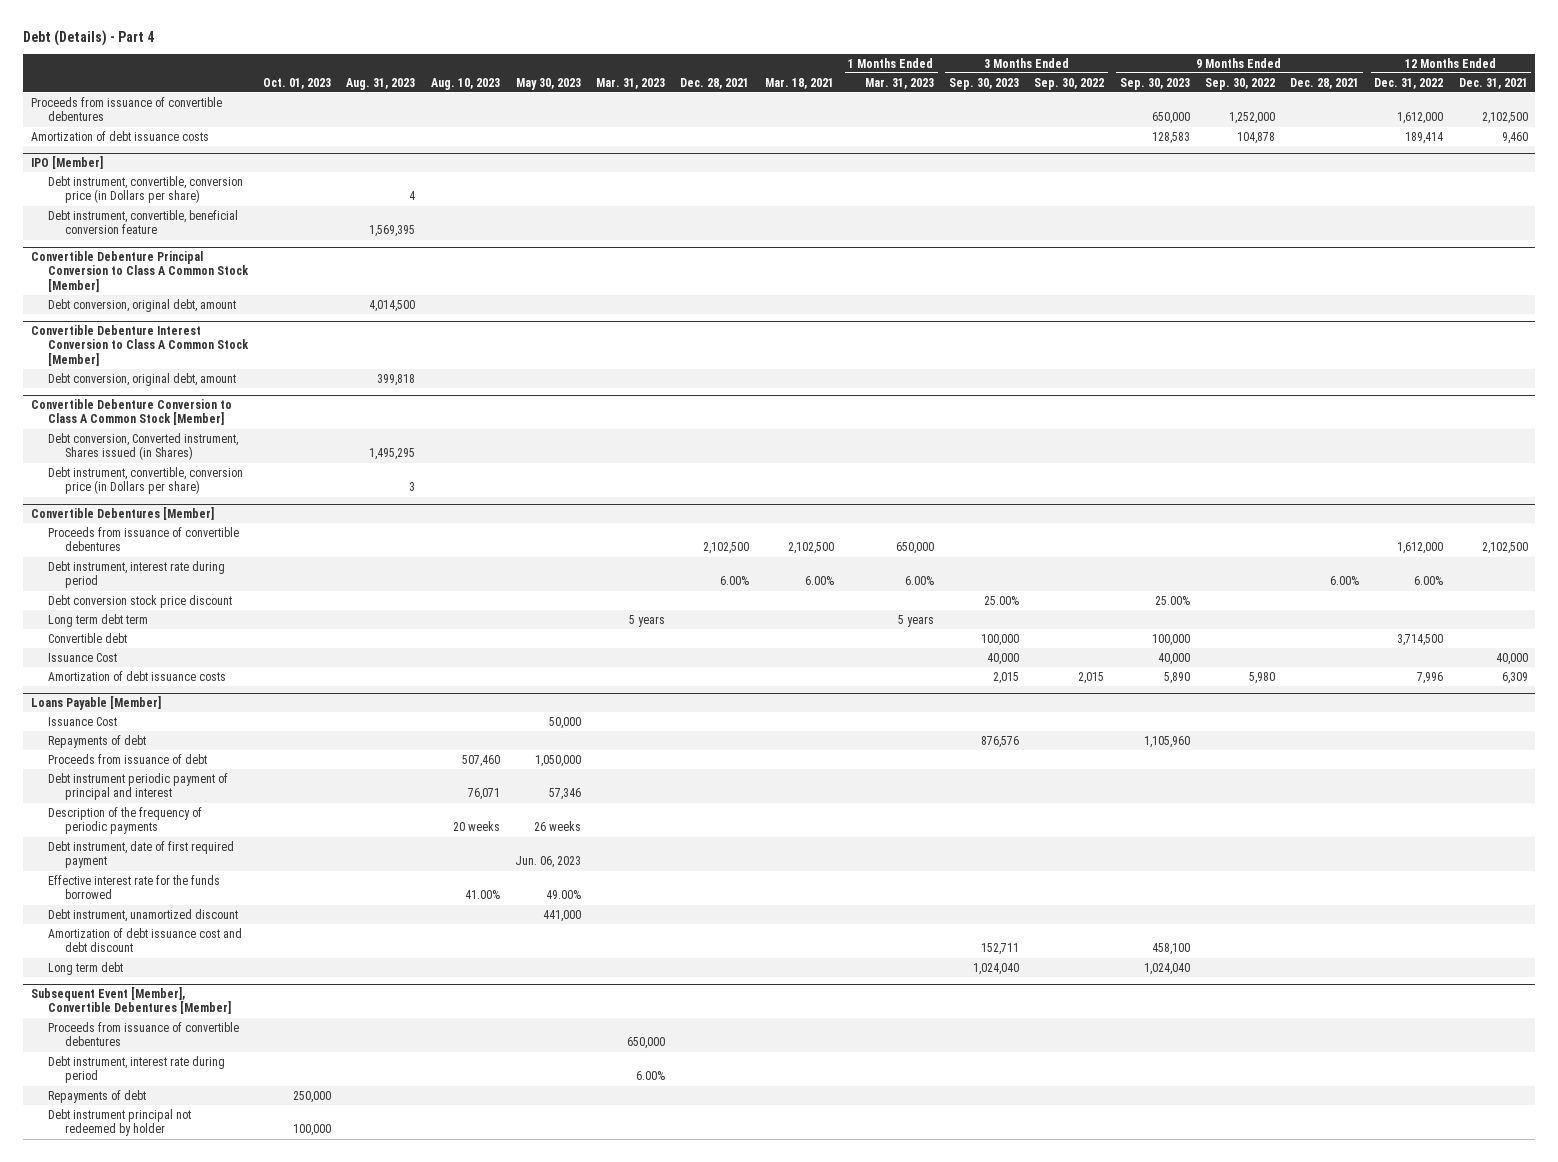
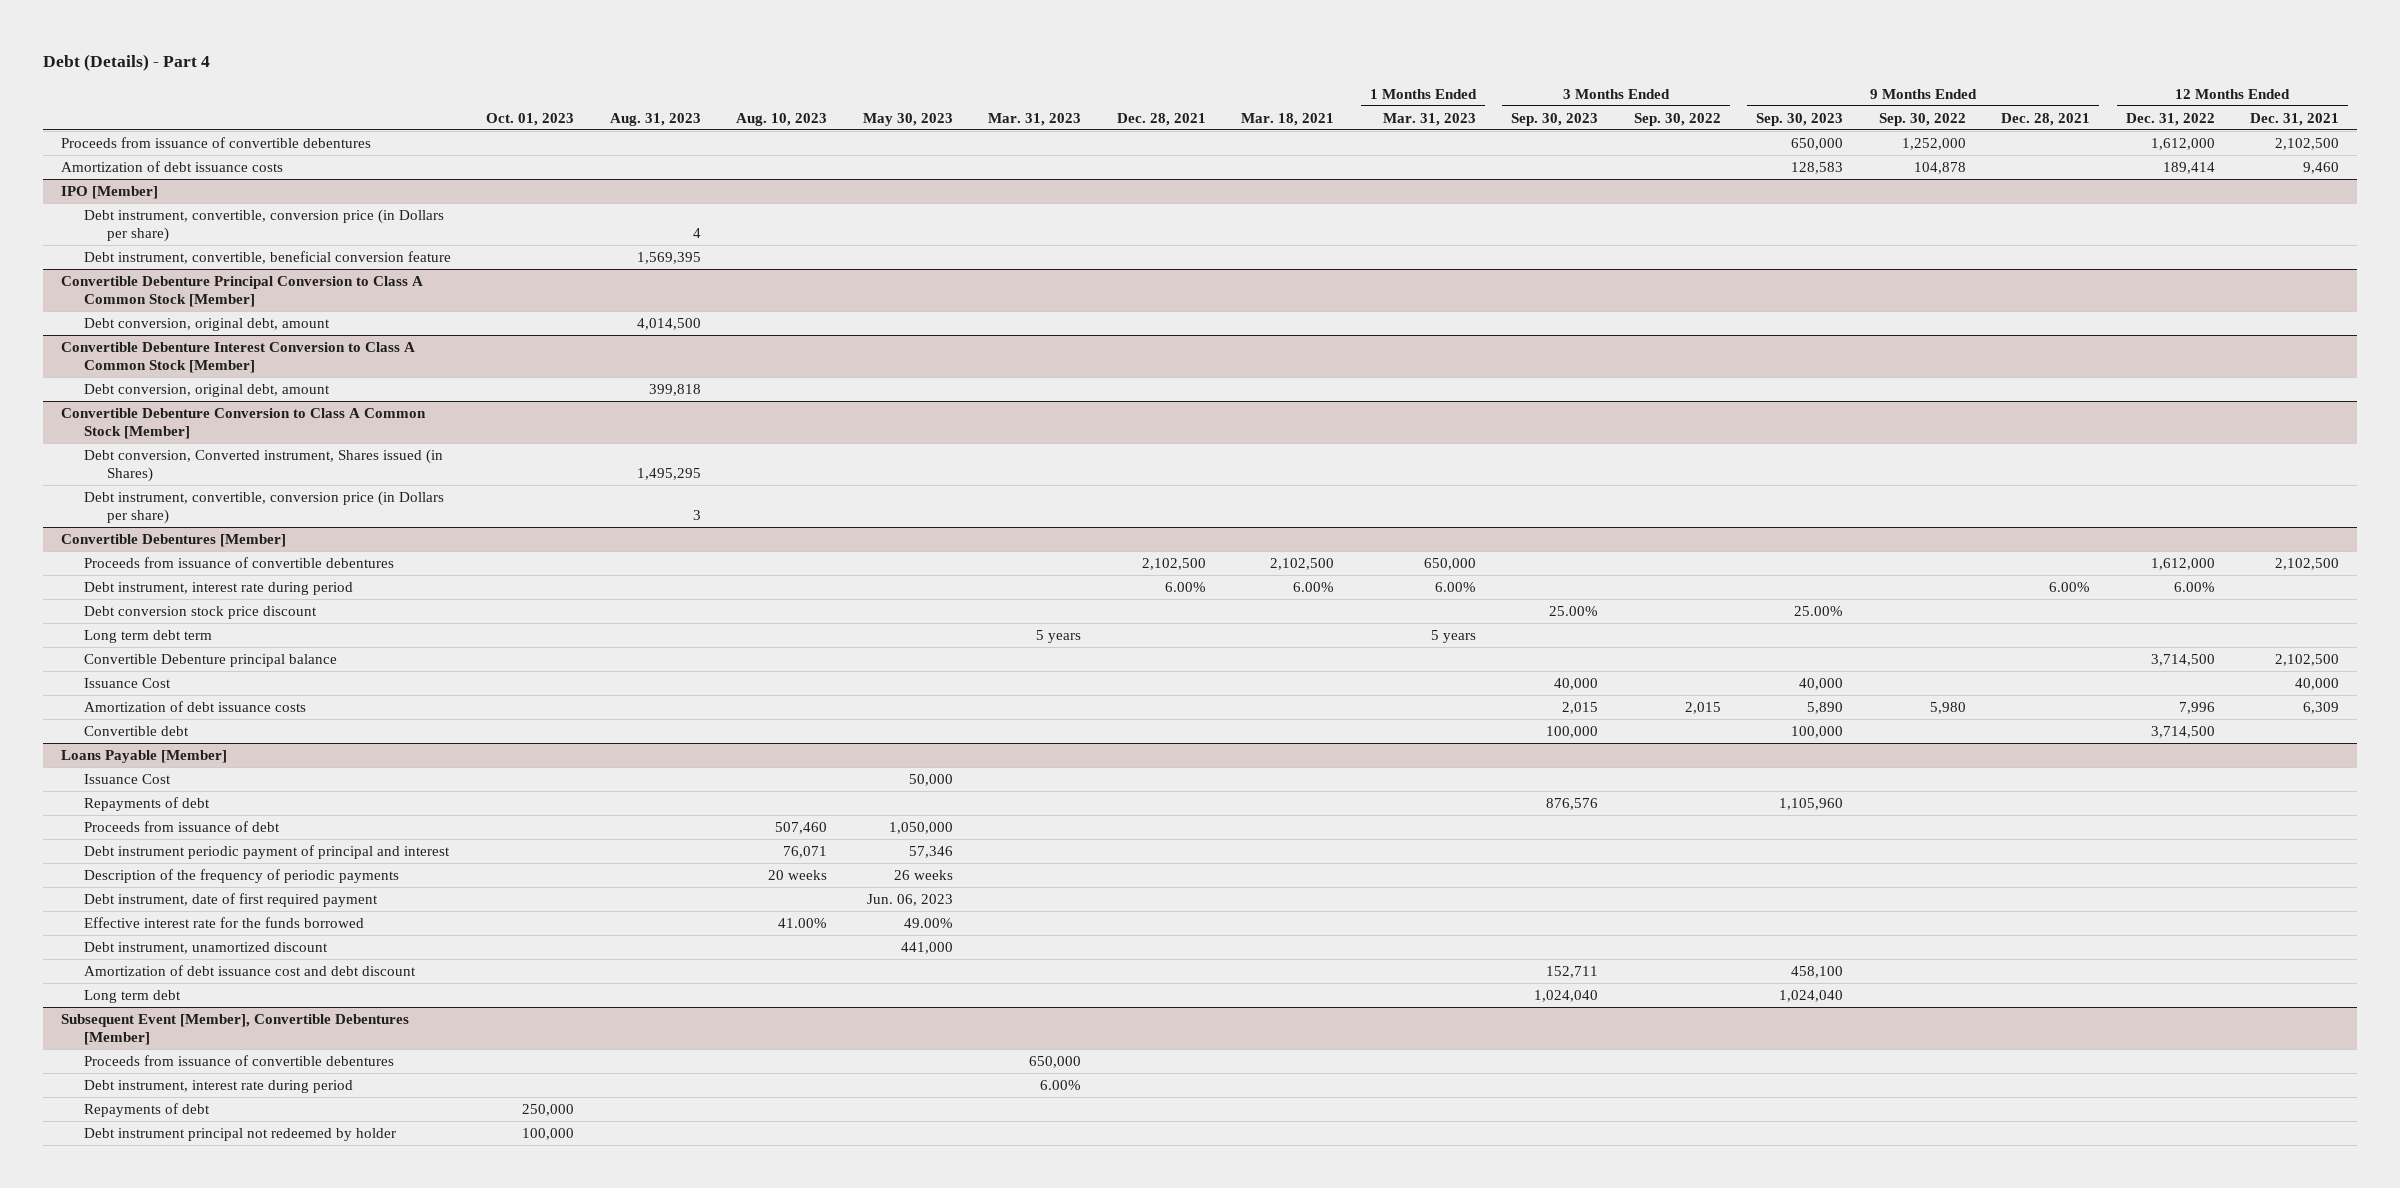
@ Convertible Debentures [Member]
+ Convertible Debenture principal balance | | | | | | | | | | | | | | 3,714,500 | 2,102,500
moved down: Convertible debt | | | | | | | | | 100,000 | | 100,000 | | | 3,714,500 |

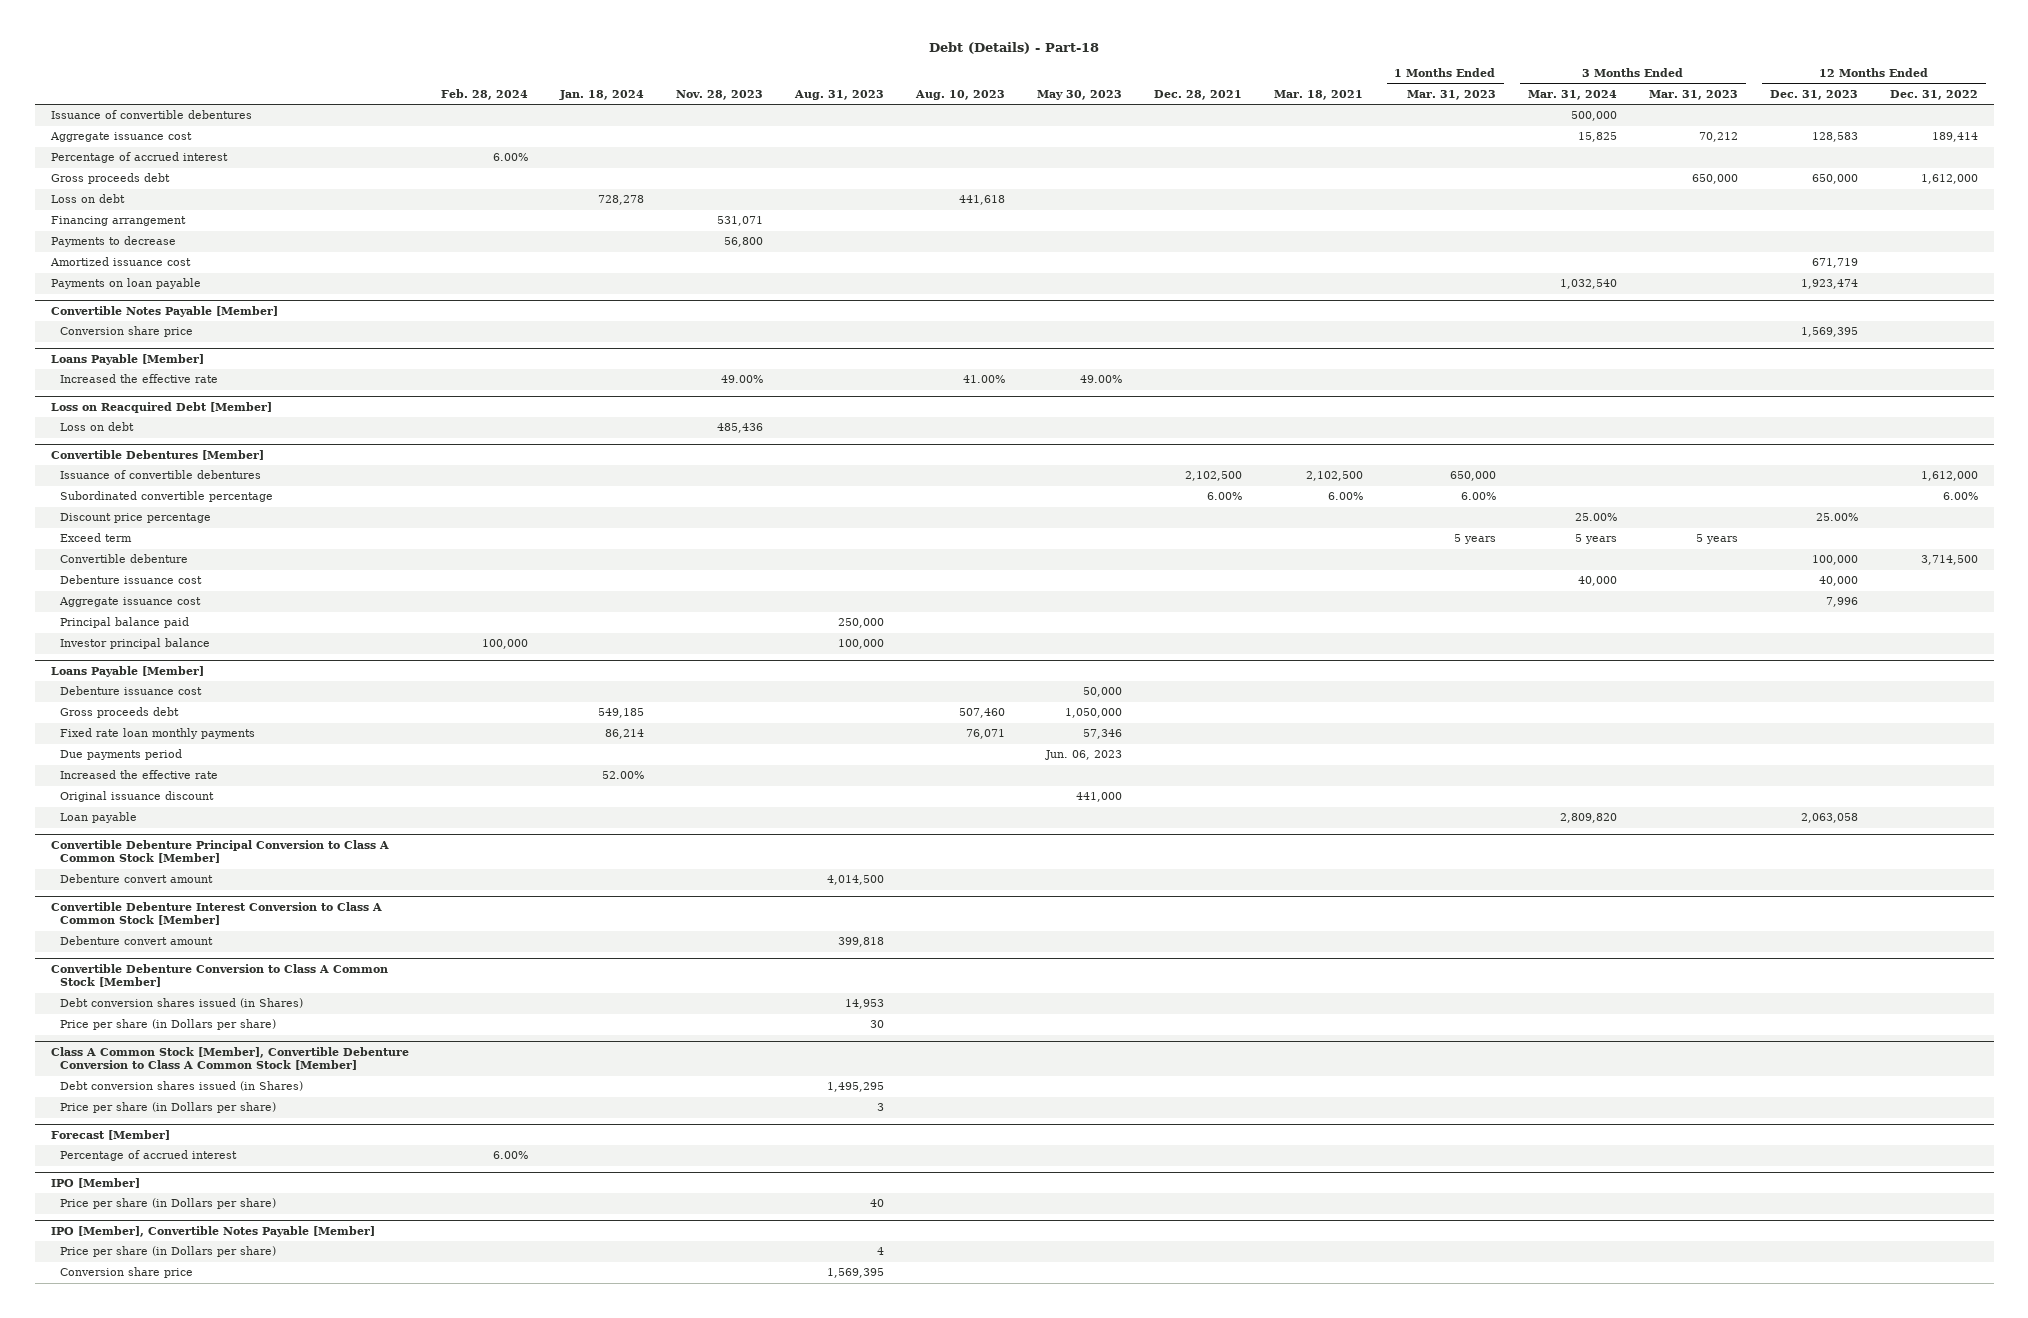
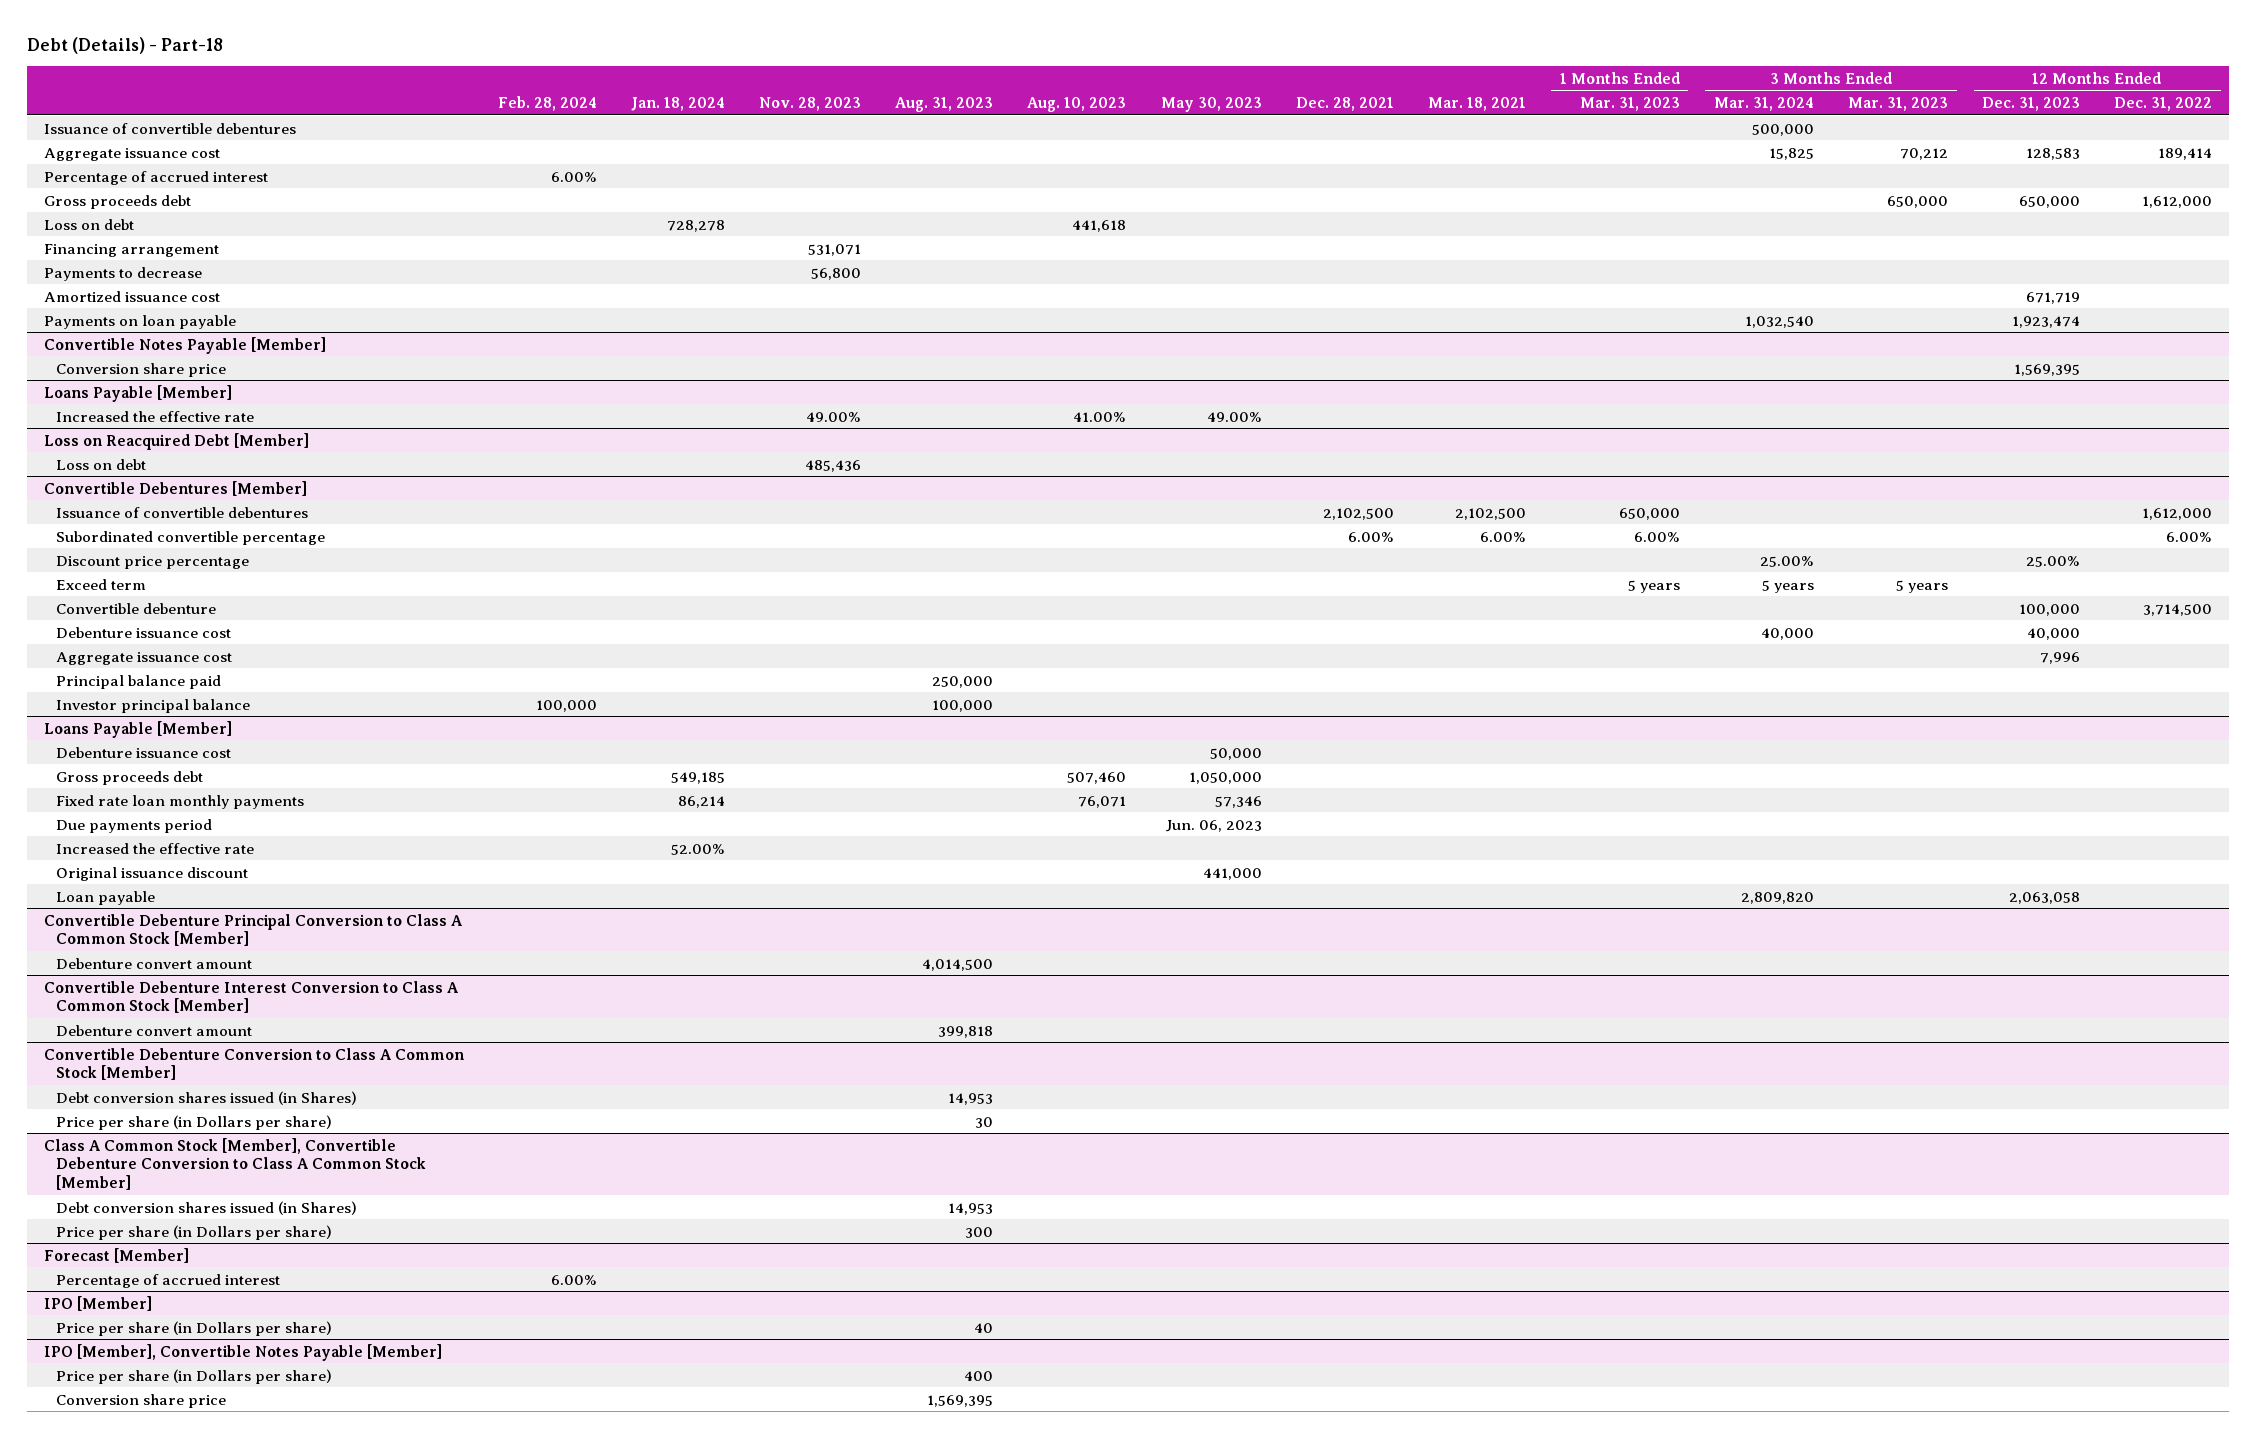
@ Class A Common Stock [Member], Convertible Debenture Conversion to Class A Common Stock [Member]
- Debt conversion shares issued (in Shares) | | | | 1,495,295 | | | | | | | | |
- Price per share (in Dollars per share) | | | | 3 | | | | | | | | |
+ Debt conversion shares issued (in Shares) | | | | 14,953 | | | | | | | | |
+ Price per share (in Dollars per share) | | | | 300 | | | | | | | | |
@ IPO [Member], Convertible Notes Payable [Member]
- Price per share (in Dollars per share) | | | | 4 | | | | | | | | |
+ Price per share (in Dollars per share) | | | | 400 | | | | | | | | |

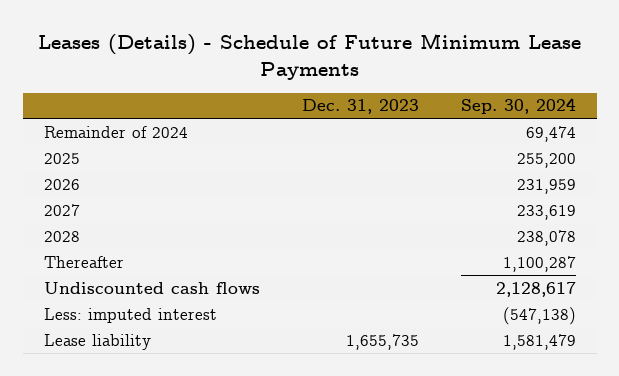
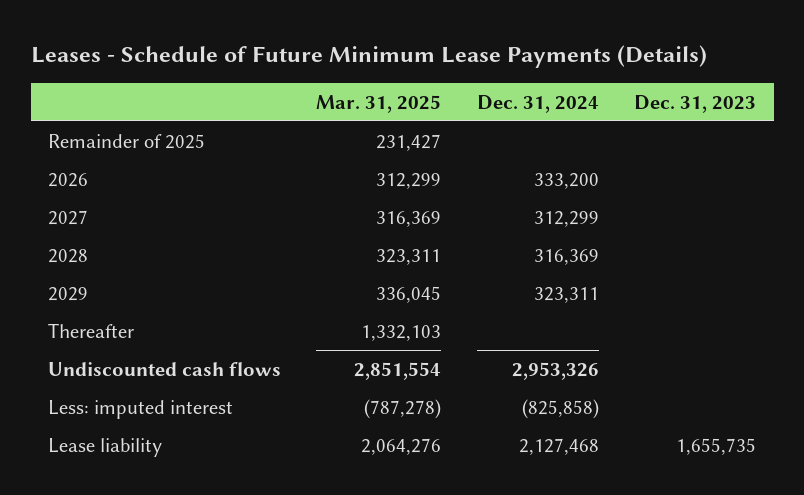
- Leases (Details) - Schedule of Future Minimum Lease Payments
+ Leases - Schedule of Future Minimum Lease Payments (Details)
- | Dec. 31, 2023 | Sep. 30, 2024
+ | Mar. 31, 2025 | Dec. 31, 2024 | Dec. 31, 2023
- Remainder of 2024 | | 69,474
- 2025 | | 255,200
+ Remainder of 2025 | 231,427 | |
+ 2029 | 336,045 | 323,311 |

